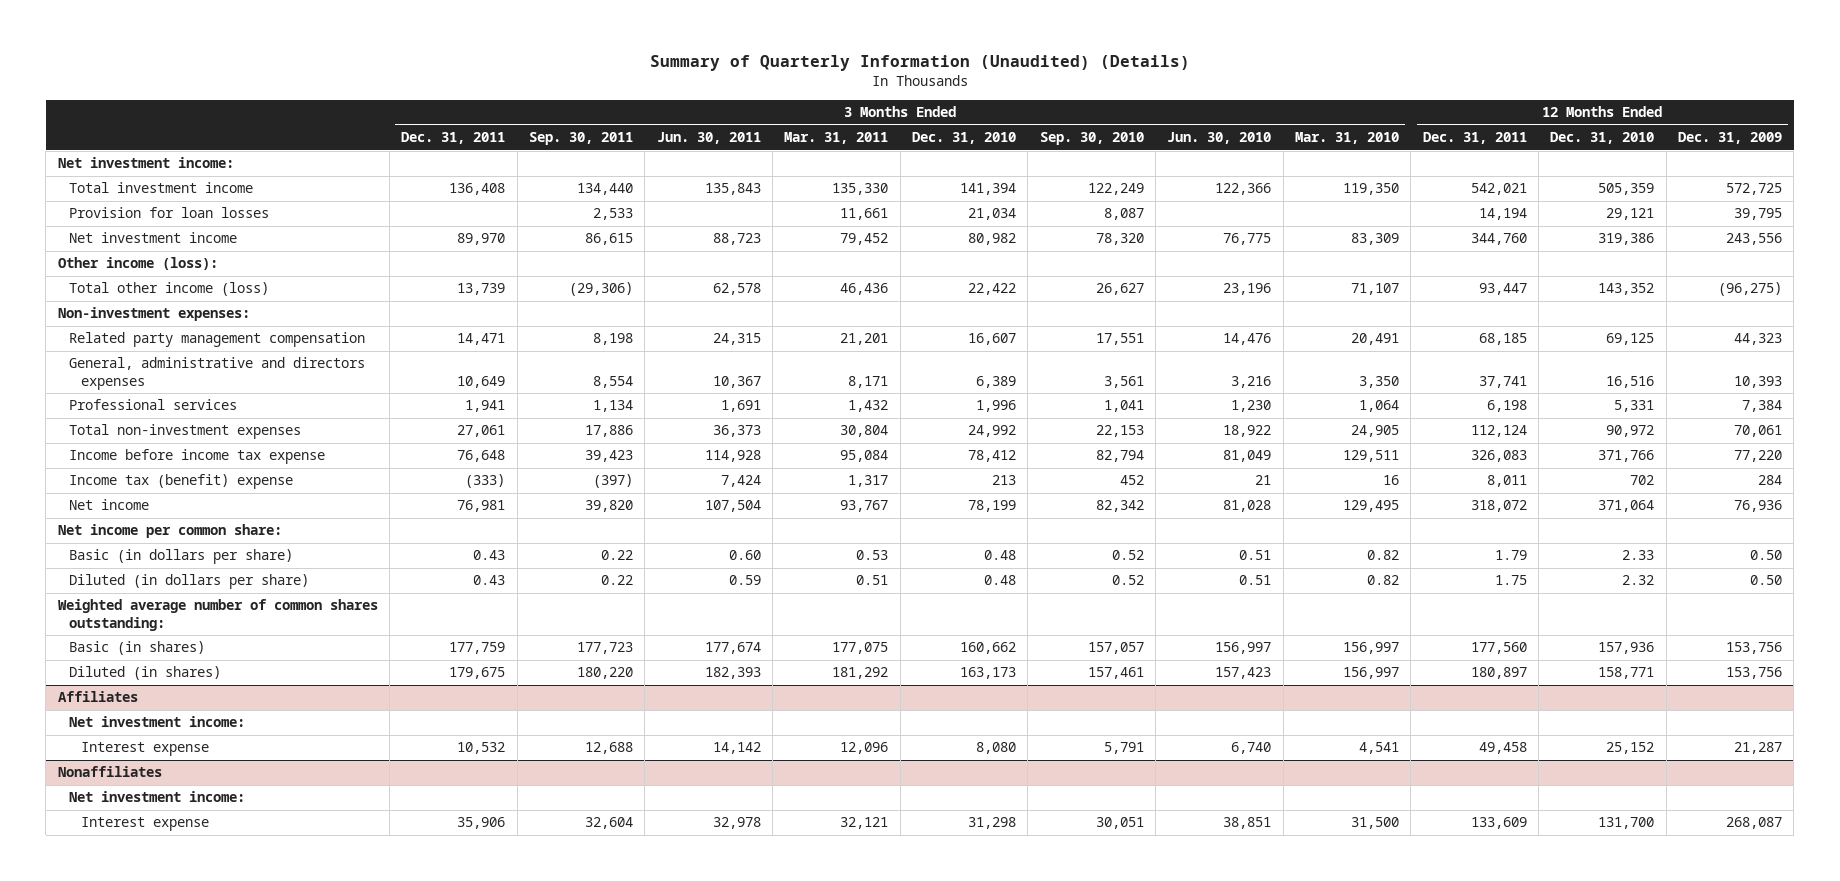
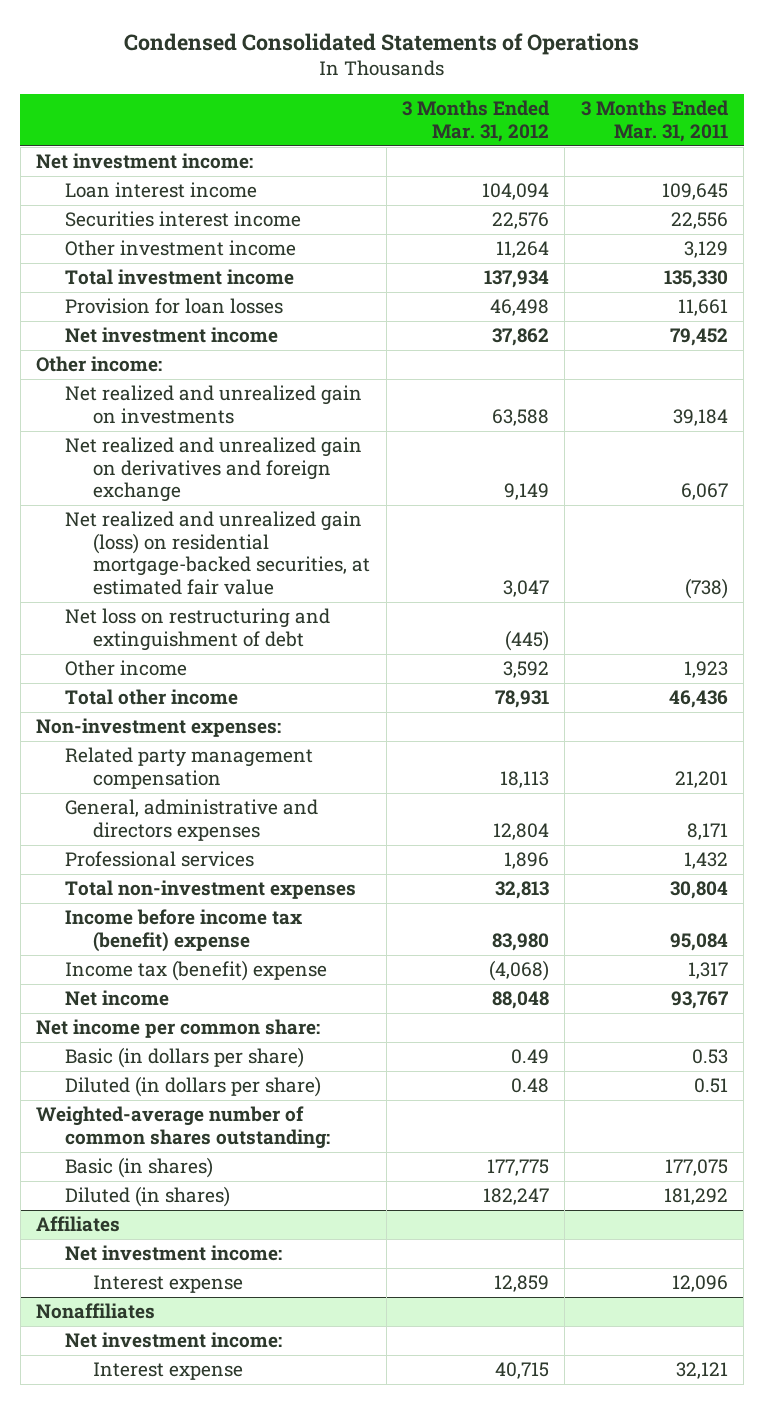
- Summary of Quarterly Information (Unaudited) (Details)
+ Condensed Consolidated Statements of Operations
- | 3 Months Ended Dec. 31, 2011 | 3 Months Ended Sep. 30, 2011 | 3 Months Ended Jun. 30, 2011 | 3 Months Ended Mar. 31, 2011 | 3 Months Ended Dec. 31, 2010 | 3 Months Ended Sep. 30, 2010 | 3 Months Ended Jun. 30, 2010 | 3 Months Ended Mar. 31, 2010 | 12 Months Ended Dec. 31, 2011 | 12 Months Ended Dec. 31, 2010 | 12 Months Ended Dec. 31, 2009
+ | 3 Months Ended Mar. 31, 2012 | 3 Months Ended Mar. 31, 2011
+ Loan interest income | 104,094 | 109,645
+ Securities interest income | 22,576 | 22,556
+ Other investment income | 11,264 | 3,129
- Other income (loss):
- Total other income (loss) | 13,739 | (29,306) | 62,578 | 46,436 | 22,422 | 26,627 | 23,196 | 71,107 | 93,447 | 143,352 | (96,275)
+ Other income:
+ Net realized and unrealized gain on investments | 63,588 | 39,184
+ Net realized and unrealized gain on derivatives and foreign exchange | 9,149 | 6,067
+ Net realized and unrealized gain (loss) on residential mortgage-backed securities, at estimated fair value | 3,047 | (738)
+ Net loss on restructuring and extinguishment of debt | (445) |
+ Other income | 3,592 | 1,923
+ Total other income | 78,931 | 46,436
- Income before income tax expense | 76,648 | 39,423 | 114,928 | 95,084 | 78,412 | 82,794 | 81,049 | 129,511 | 326,083 | 371,766 | 77,220
+ Income before income tax (benefit) expense | 83,980 | 95,084
- Weighted average number of common shares outstanding:
+ Weighted-average number of common shares outstanding:

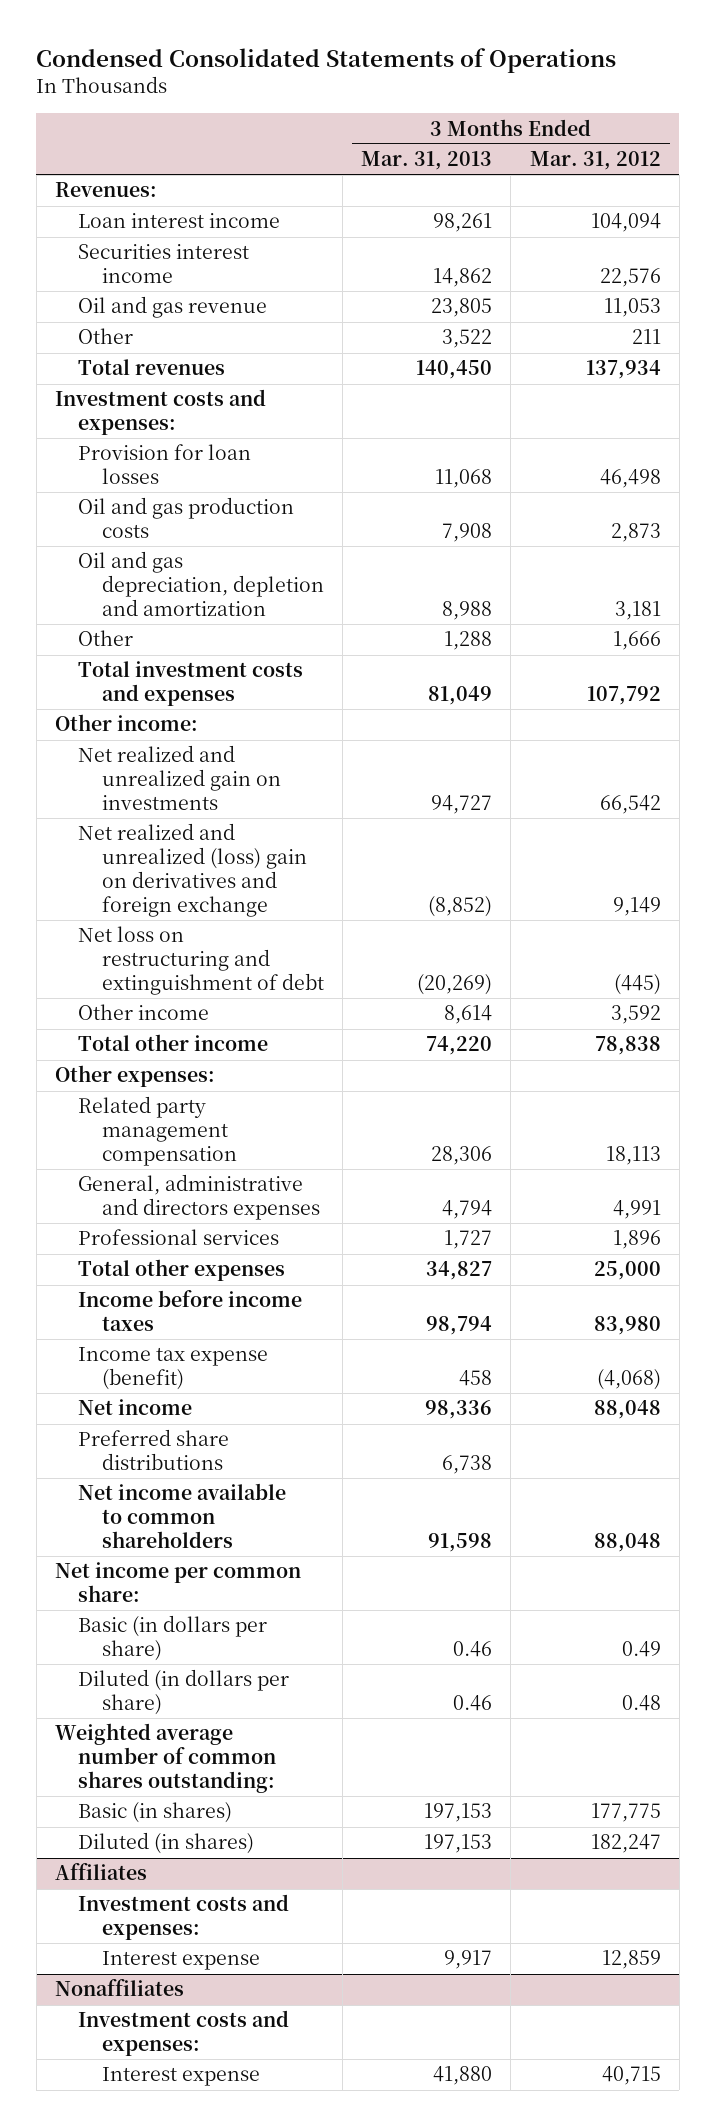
- | 3 Months Ended Mar. 31, 2012 | 3 Months Ended Mar. 31, 2011
+ | 3 Months Ended Mar. 31, 2013 | 3 Months Ended Mar. 31, 2012
- Net investment income:
+ Revenues:
- Other investment income | 11,264 | 3,129
- Total investment income | 137,934 | 135,330
+ Oil and gas revenue | 23,805 | 11,053
+ Other | 3,522 | 211
+ Total revenues | 140,450 | 137,934
+ Investment costs and expenses:
- Net investment income | 37,862 | 79,452
+ Oil and gas production costs | 7,908 | 2,873
+ Oil and gas depreciation, depletion and amortization | 8,988 | 3,181
+ Other | 1,288 | 1,666
+ Total investment costs and expenses | 81,049 | 107,792
- Net realized and unrealized gain on investments | 63,588 | 39,184
- Net realized and unrealized gain on derivatives and foreign exchange | 9,149 | 6,067
- Net realized and unrealized gain (loss) on residential mortgage-backed securities, at estimated fair value | 3,047 | (738)
+ Net realized and unrealized gain on investments | 94,727 | 66,542
+ Net realized and unrealized (loss) gain on derivatives and foreign exchange | (8,852) | 9,149
- Total other income | 78,931 | 46,436
- Non-investment expenses:
+ Total other income | 74,220 | 78,838
+ Other expenses:
- General, administrative and directors expenses | 12,804 | 8,171
+ General, administrative and directors expenses | 4,794 | 4,991
- Total non-investment expenses | 32,813 | 30,804
- Income before income tax (benefit) expense | 83,980 | 95,084
- Income tax (benefit) expense | (4,068) | 1,317
+ Total other expenses | 34,827 | 25,000
+ Income before income taxes | 98,794 | 83,980
+ Income tax expense (benefit) | 458 | (4,068)
+ Preferred share distributions | 6,738 |
+ Net income available to common shareholders | 91,598 | 88,048
- Weighted-average number of common shares outstanding:
+ Weighted average number of common shares outstanding:
@ Affiliates
- Net investment income:
+ Investment costs and expenses:
@ Nonaffiliates
- Net investment income:
+ Investment costs and expenses:

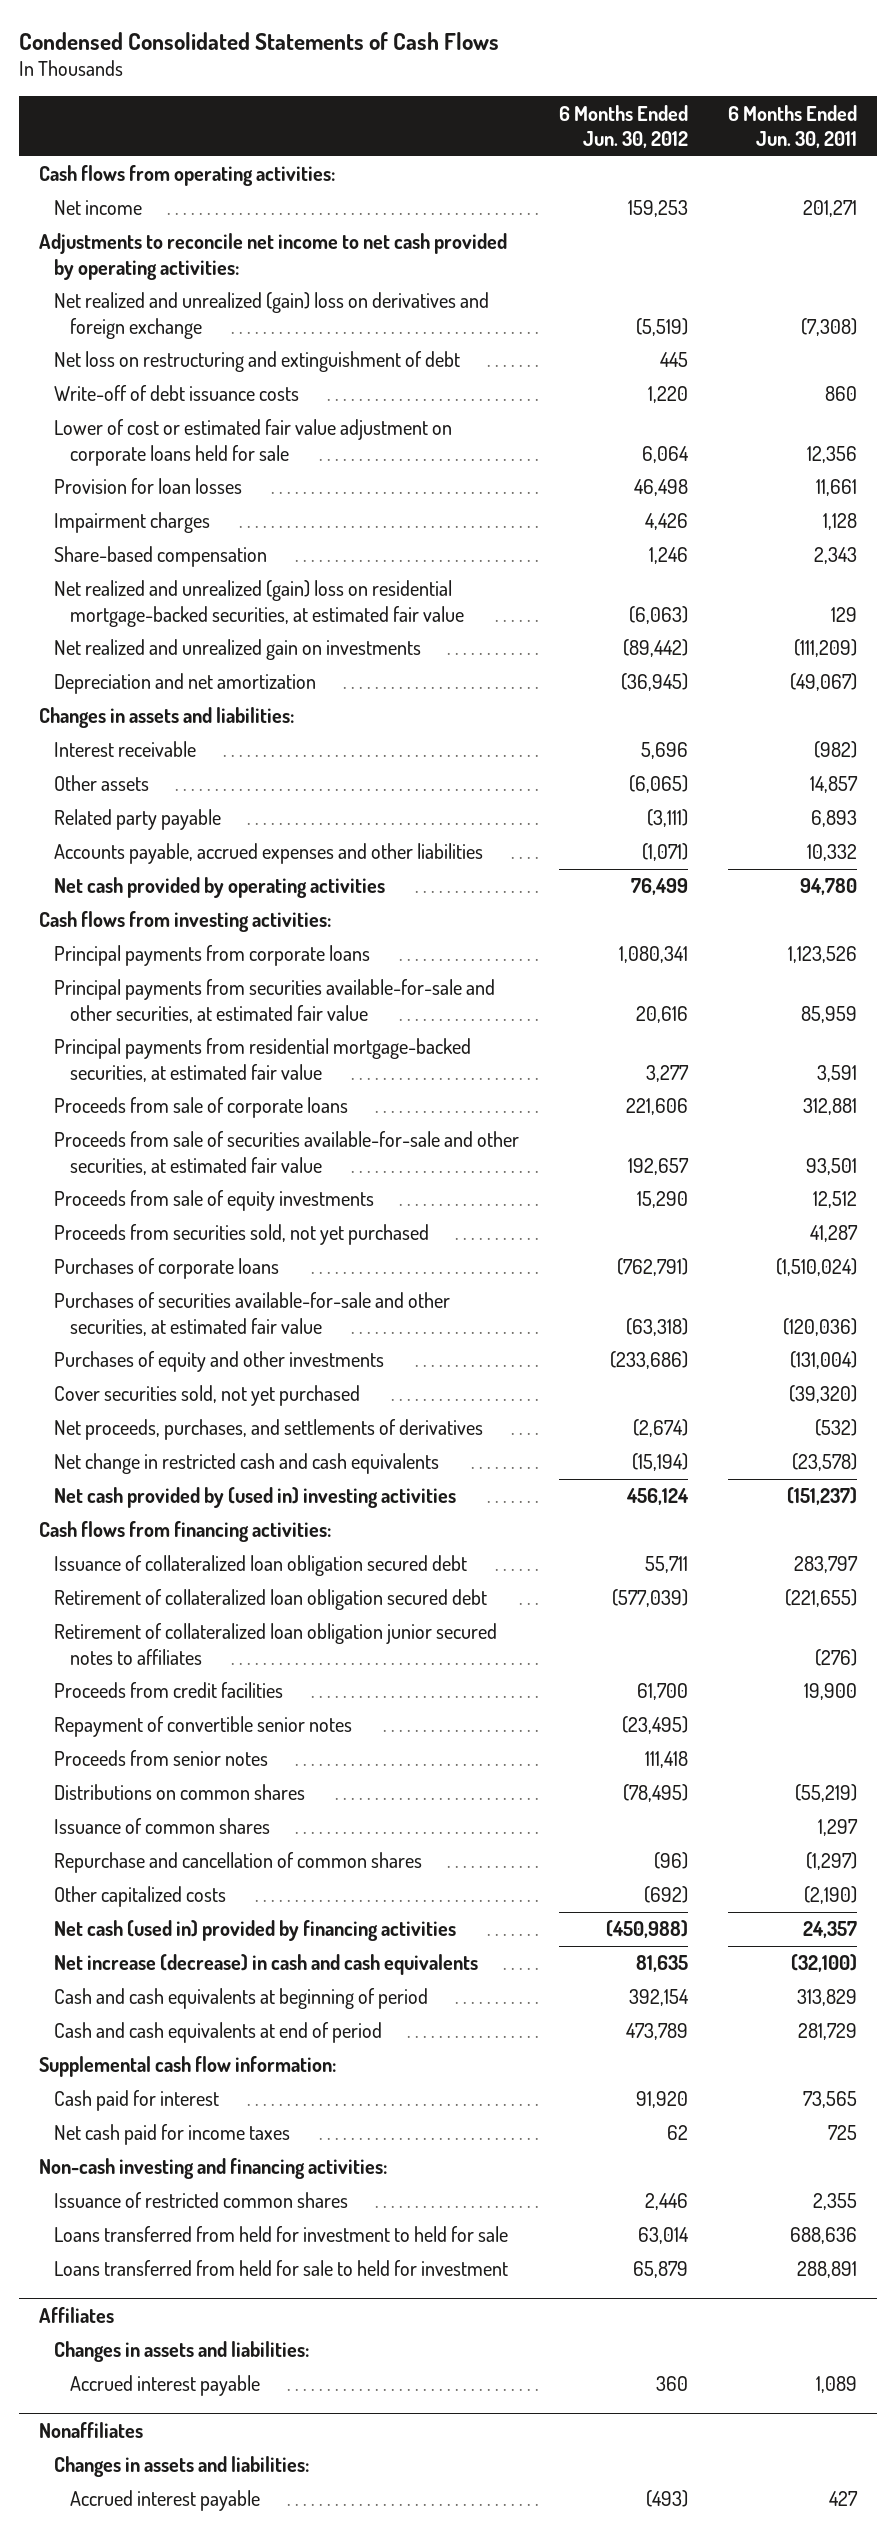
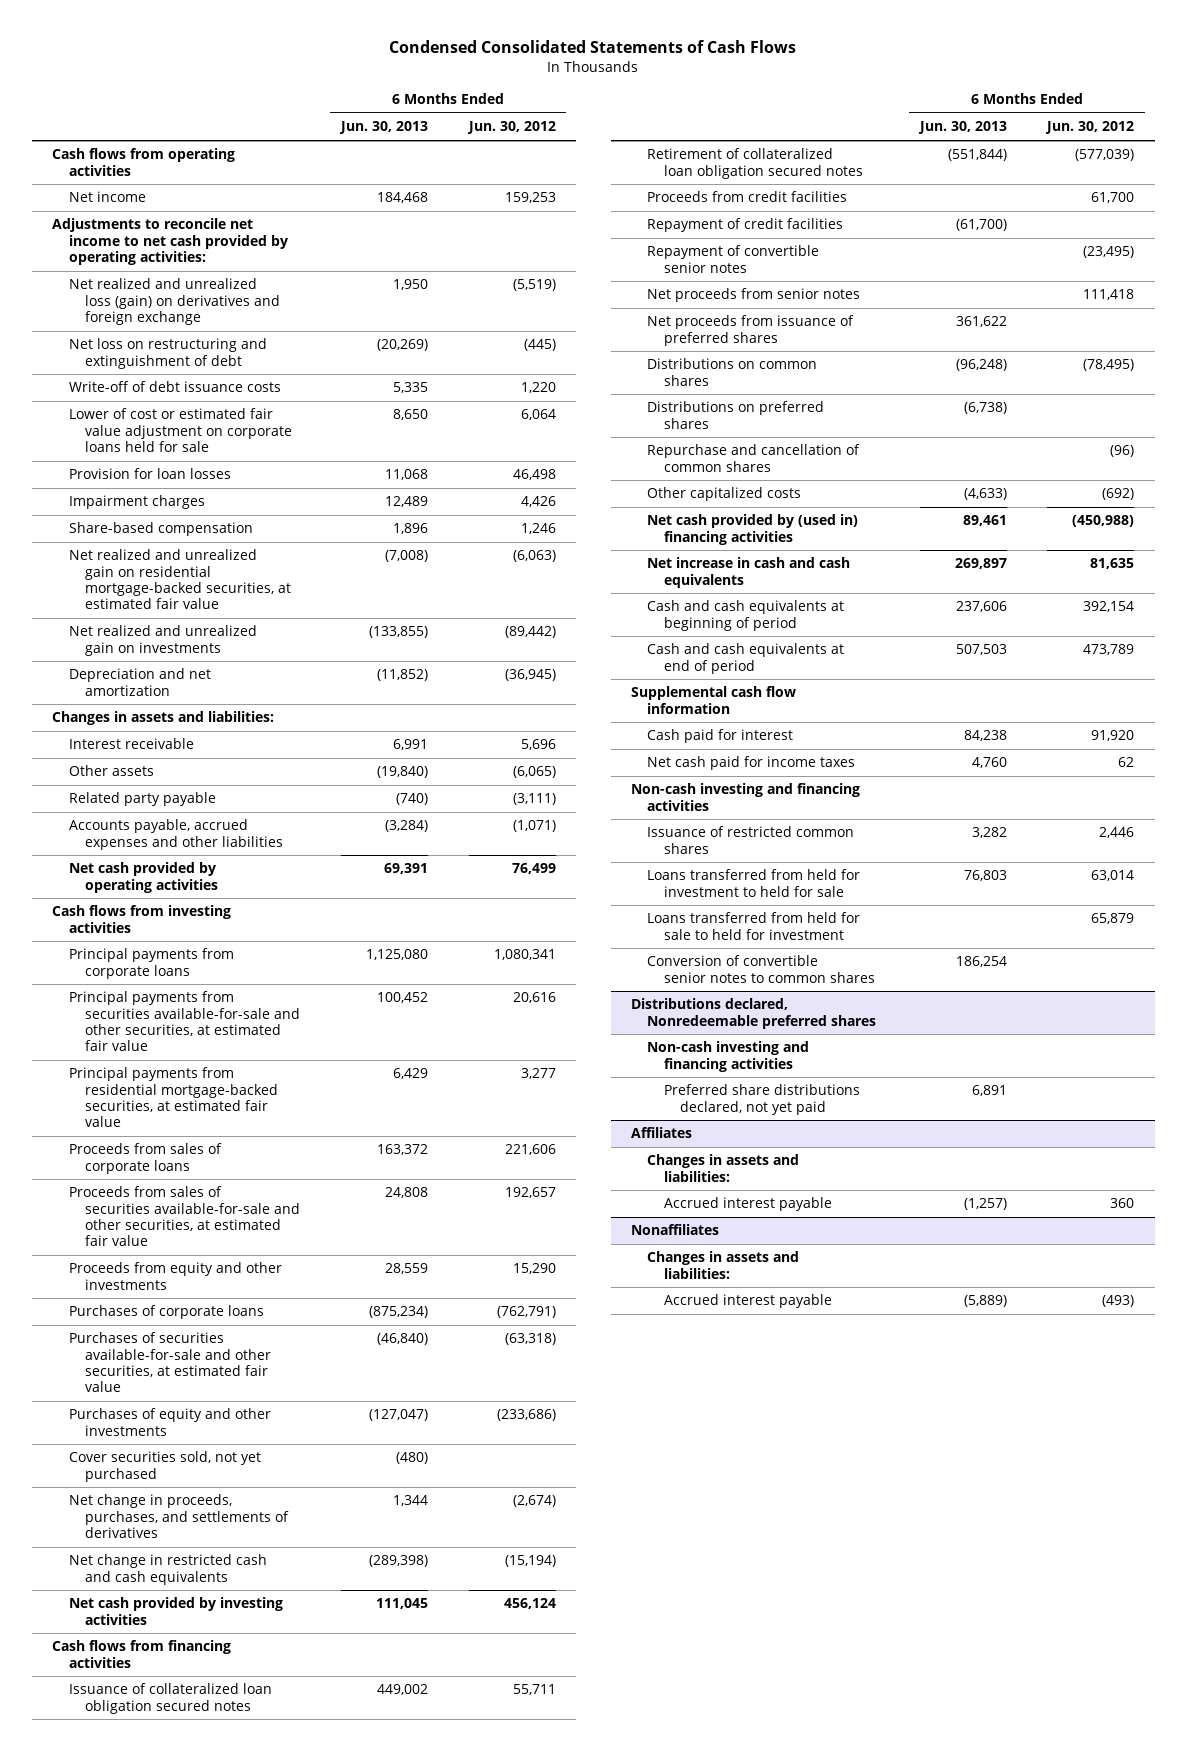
- | 6 Months Ended Jun. 30, 2012 | 6 Months Ended Jun. 30, 2011
+ | 6 Months Ended Jun. 30, 2013 | 6 Months Ended Jun. 30, 2012
- Cash flows from operating activities:
+ Cash flows from operating activities
- Net realized and unrealized (gain) loss on derivatives and foreign exchange | (5,519) | (7,308)
- Net loss on restructuring and extinguishment of debt | 445 |
+ Net realized and unrealized loss (gain) on derivatives and foreign exchange | 1,950 | (5,519)
+ Net loss on restructuring and extinguishment of debt | (20,269) | (445)
- Net realized and unrealized (gain) loss on residential mortgage-backed securities, at estimated fair value | (6,063) | 129
+ Net realized and unrealized gain on residential mortgage-backed securities, at estimated fair value | (7,008) | (6,063)
- Cash flows from investing activities:
+ Cash flows from investing activities
- Proceeds from sale of corporate loans | 221,606 | 312,881
- Proceeds from sale of securities available-for-sale and other securities, at estimated fair value | 192,657 | 93,501
- Proceeds from sale of equity investments | 15,290 | 12,512
- Proceeds from securities sold, not yet purchased | | 41,287
+ Proceeds from sales of corporate loans | 163,372 | 221,606
+ Proceeds from sales of securities available-for-sale and other securities, at estimated fair value | 24,808 | 192,657
+ Proceeds from equity and other investments | 28,559 | 15,290
- Net proceeds, purchases, and settlements of derivatives | (2,674) | (532)
+ Net change in proceeds, purchases, and settlements of derivatives | 1,344 | (2,674)
- Net cash provided by (used in) investing activities | 456,124 | (151,237)
- Cash flows from financing activities:
- Issuance of collateralized loan obligation secured debt | 55,711 | 283,797
- Retirement of collateralized loan obligation secured debt | (577,039) | (221,655)
- Retirement of collateralized loan obligation junior secured notes to affiliates | | (276)
+ Net cash provided by investing activities | 111,045 | 456,124
+ Cash flows from financing activities
+ Issuance of collateralized loan obligation secured notes | 449,002 | 55,711
+ Retirement of collateralized loan obligation secured notes | (551,844) | (577,039)
+ Repayment of credit facilities | (61,700) |
- Proceeds from senior notes | 111,418 |
+ Net proceeds from senior notes | | 111,418
+ Net proceeds from issuance of preferred shares | 361,622 |
- Issuance of common shares | | 1,297
+ Distributions on preferred shares | (6,738) |
- Net cash (used in) provided by financing activities | (450,988) | 24,357
- Net increase (decrease) in cash and cash equivalents | 81,635 | (32,100)
+ Net cash provided by (used in) financing activities | 89,461 | (450,988)
+ Net increase in cash and cash equivalents | 269,897 | 81,635
- Supplemental cash flow information:
+ Supplemental cash flow information
- Non-cash investing and financing activities:
+ Non-cash investing and financing activities
+ Conversion of convertible senior notes to common shares | 186,254 |
+ Distributions declared, Nonredeemable preferred shares
+ Non-cash investing and financing activities
+ Preferred share distributions declared, not yet paid | 6,891 |

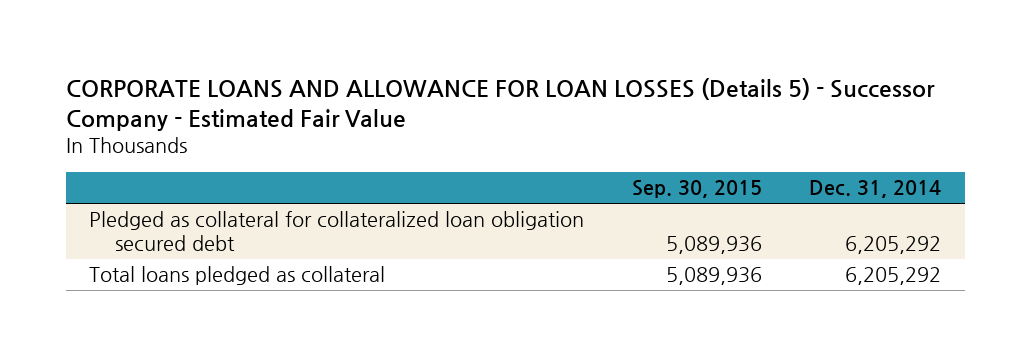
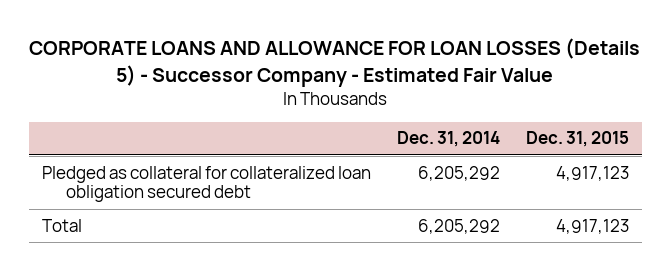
- | Sep. 30, 2015 | Dec. 31, 2014
+ | Dec. 31, 2014 | Dec. 31, 2015
- Total loans pledged as collateral | 5,089,936 | 6,205,292
+ Total | 6,205,292 | 4,917,123

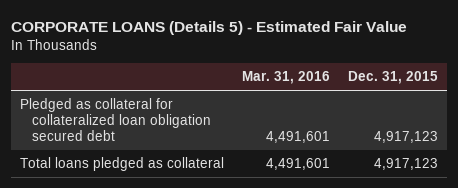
- CORPORATE LOANS AND ALLOWANCE FOR LOAN LOSSES (Details 5) - Successor Company - Estimated Fair Value
+ CORPORATE LOANS (Details 5) - Estimated Fair Value
- | Dec. 31, 2014 | Dec. 31, 2015
+ | Mar. 31, 2016 | Dec. 31, 2015
- Total | 6,205,292 | 4,917,123
+ Total loans pledged as collateral | 4,491,601 | 4,917,123

